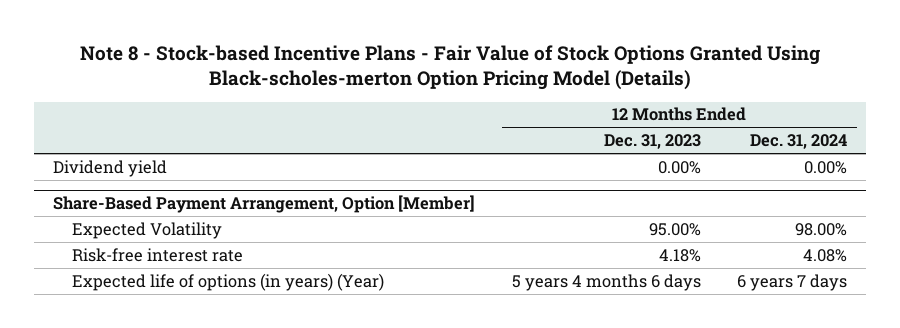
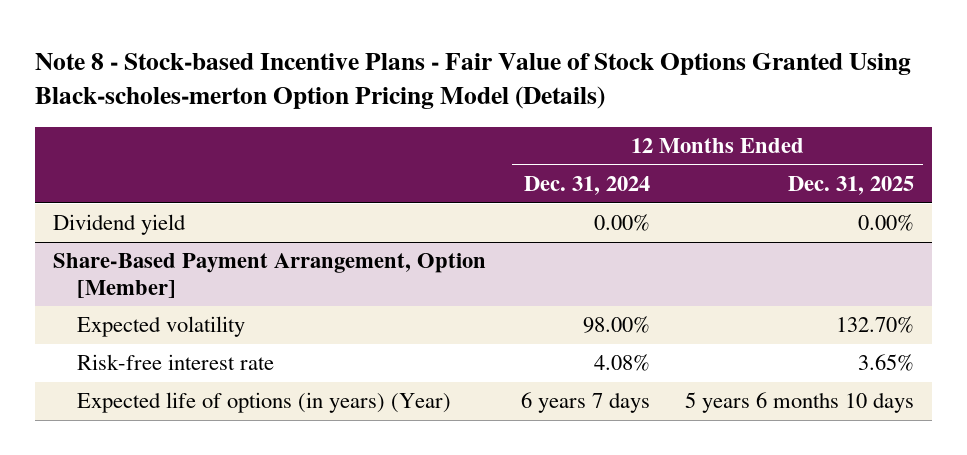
- | 12 Months Ended Dec. 31, 2023 | 12 Months Ended Dec. 31, 2024
+ | 12 Months Ended Dec. 31, 2024 | 12 Months Ended Dec. 31, 2025
@ Share-Based Payment Arrangement, Option [Member]
- Expected Volatility | 95.00% | 98.00%
+ Expected volatility | 98.00% | 132.70%

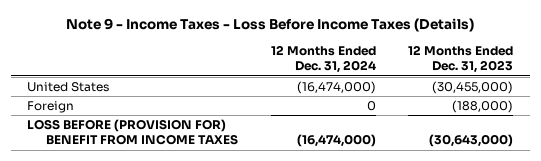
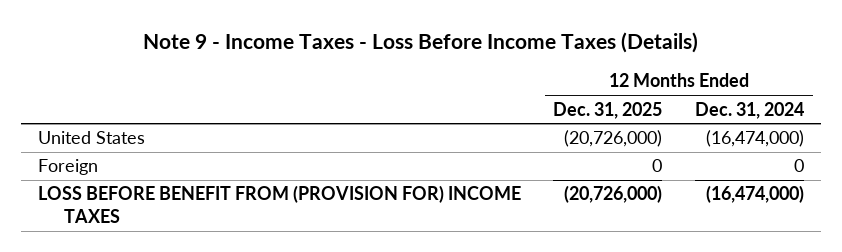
- | 12 Months Ended Dec. 31, 2024 | 12 Months Ended Dec. 31, 2023
+ | 12 Months Ended Dec. 31, 2025 | 12 Months Ended Dec. 31, 2024
- LOSS BEFORE (PROVISION FOR) BENEFIT FROM INCOME TAXES | (16,474,000) | (30,643,000)
+ LOSS BEFORE BENEFIT FROM (PROVISION FOR) INCOME TAXES | (20,726,000) | (16,474,000)

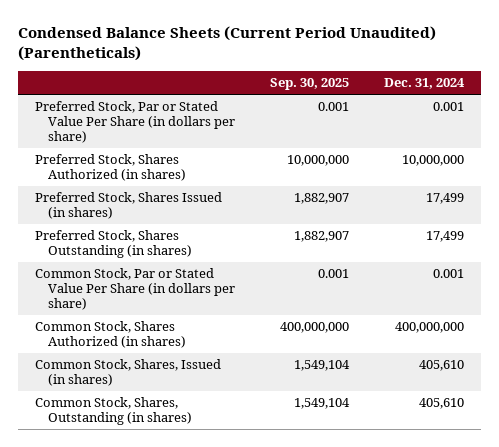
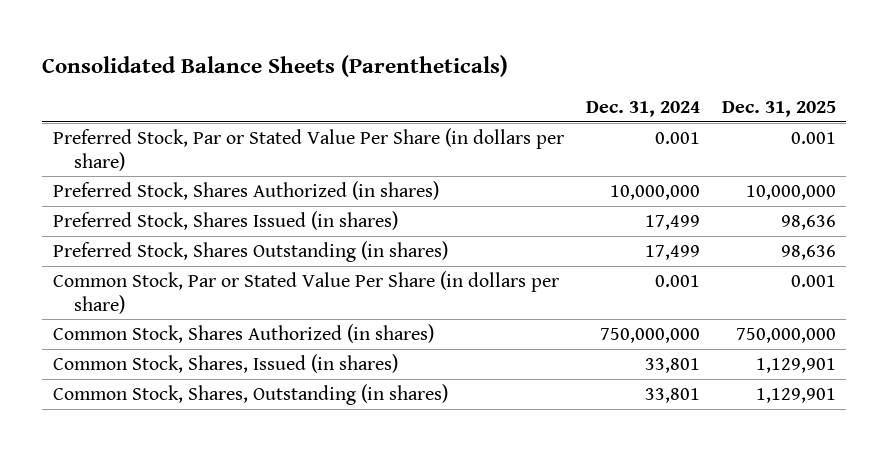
- Condensed Balance Sheets (Current Period Unaudited) (Parentheticals)
+ Consolidated Balance Sheets (Parentheticals)
- | Sep. 30, 2025 | Dec. 31, 2024
+ | Dec. 31, 2024 | Dec. 31, 2025
- Common Stock, Shares Authorized (in shares) | 400,000,000 | 400,000,000
- Common Stock, Shares, Issued (in shares) | 1,549,104 | 405,610
- Common Stock, Shares, Outstanding (in shares) | 1,549,104 | 405,610
+ Common Stock, Shares Authorized (in shares) | 750,000,000 | 750,000,000
+ Common Stock, Shares, Issued (in shares) | 33,801 | 1,129,901
+ Common Stock, Shares, Outstanding (in shares) | 33,801 | 1,129,901

